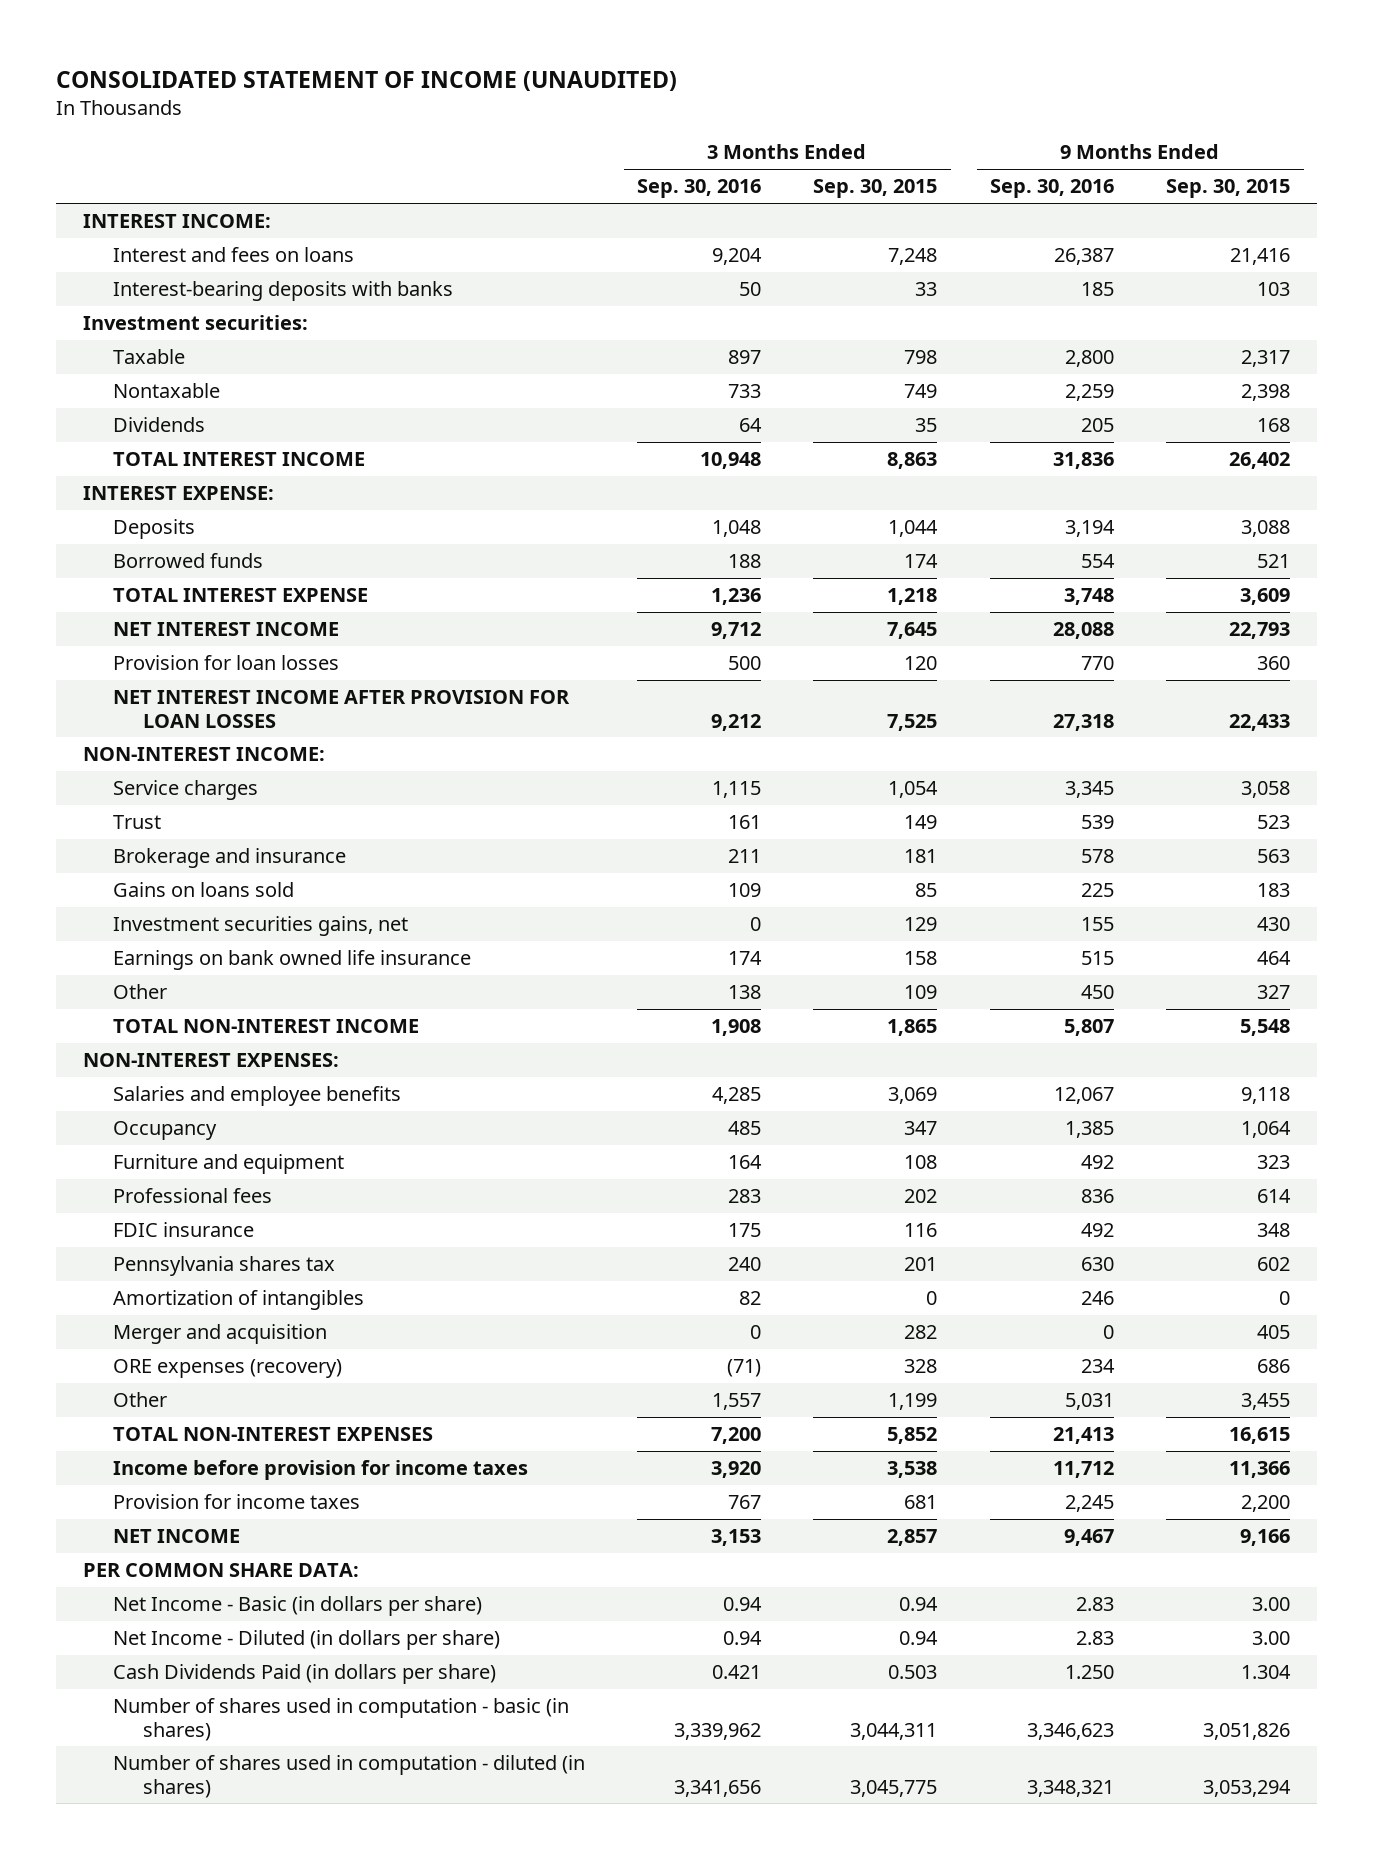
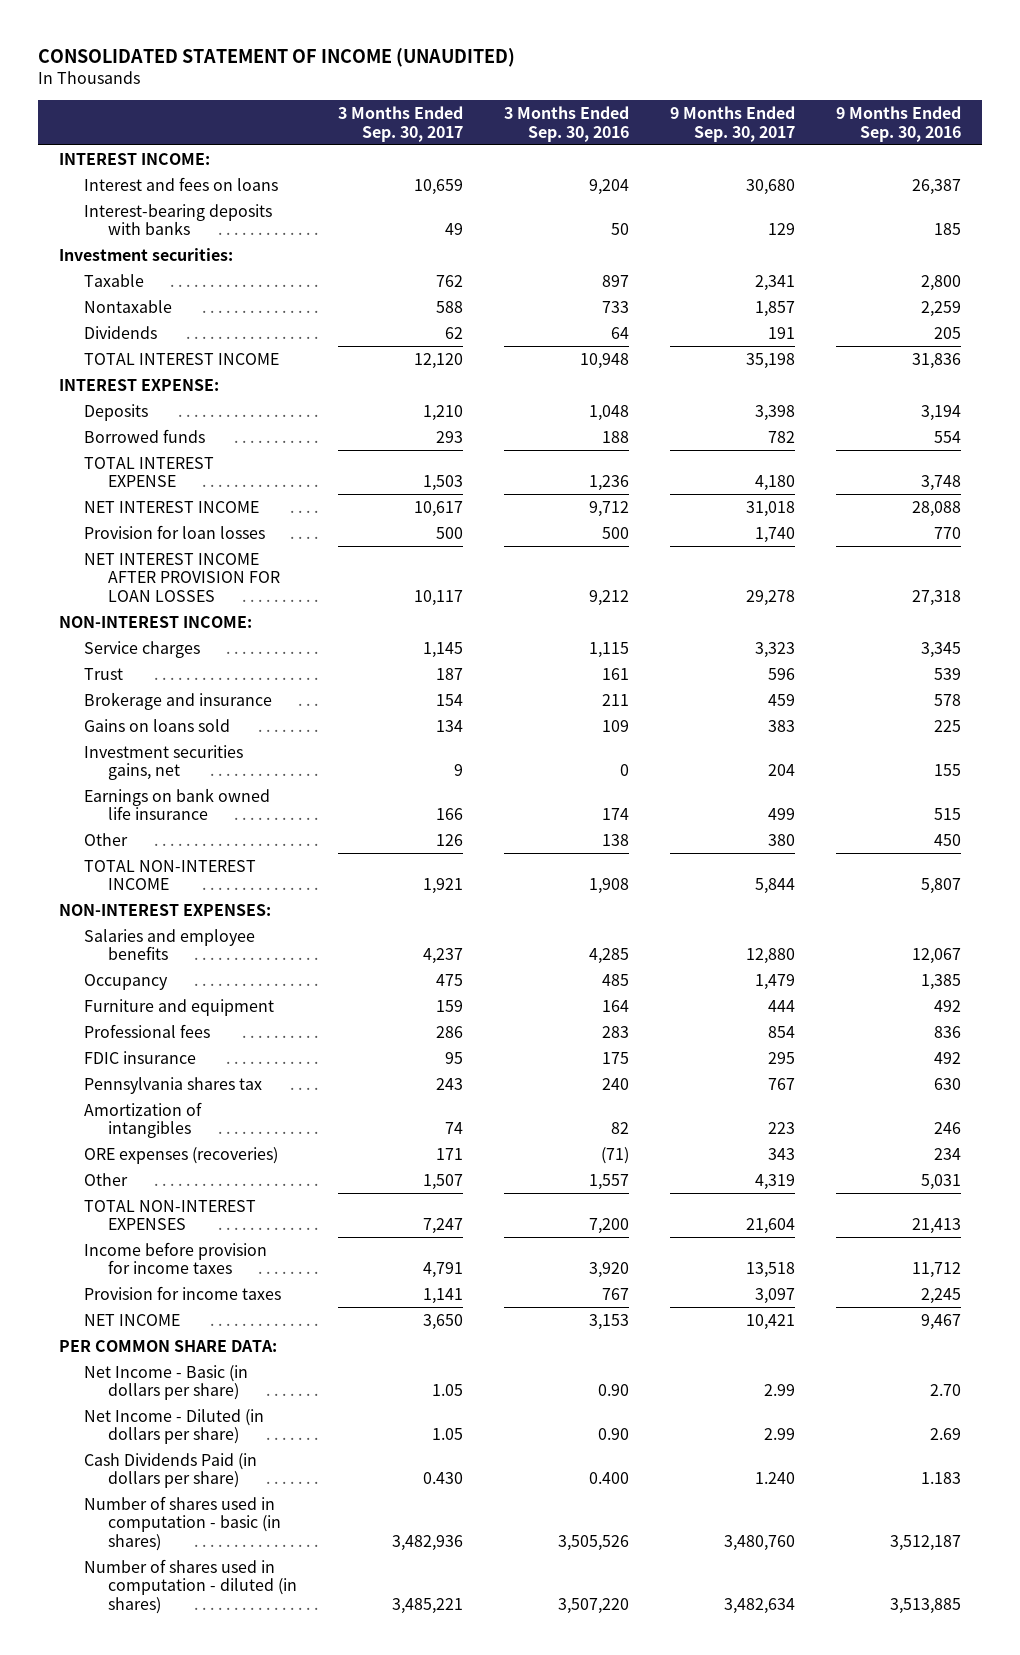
- | 3 Months Ended Sep. 30, 2016 | 3 Months Ended Sep. 30, 2015 | 9 Months Ended Sep. 30, 2016 | 9 Months Ended Sep. 30, 2015
+ | 3 Months Ended Sep. 30, 2017 | 3 Months Ended Sep. 30, 2016 | 9 Months Ended Sep. 30, 2017 | 9 Months Ended Sep. 30, 2016
- Merger and acquisition | 0 | 282 | 0 | 405
- ORE expenses (recovery) | (71) | 328 | 234 | 686
+ ORE expenses (recoveries) | 171 | (71) | 343 | 234
- Net Income - Basic (in dollars per share) | 0.94 | 0.94 | 2.83 | 3.00
- Net Income - Diluted (in dollars per share) | 0.94 | 0.94 | 2.83 | 3.00
- Cash Dividends Paid (in dollars per share) | 0.421 | 0.503 | 1.250 | 1.304
- Number of shares used in computation - basic (in shares) | 3,339,962 | 3,044,311 | 3,346,623 | 3,051,826
- Number of shares used in computation - diluted (in shares) | 3,341,656 | 3,045,775 | 3,348,321 | 3,053,294
+ Net Income - Basic (in dollars per share) | 1.05 | 0.90 | 2.99 | 2.70
+ Net Income - Diluted (in dollars per share) | 1.05 | 0.90 | 2.99 | 2.69
+ Cash Dividends Paid (in dollars per share) | 0.430 | 0.400 | 1.240 | 1.183
+ Number of shares used in computation - basic (in shares) | 3,482,936 | 3,505,526 | 3,480,760 | 3,512,187
+ Number of shares used in computation - diluted (in shares) | 3,485,221 | 3,507,220 | 3,482,634 | 3,513,885

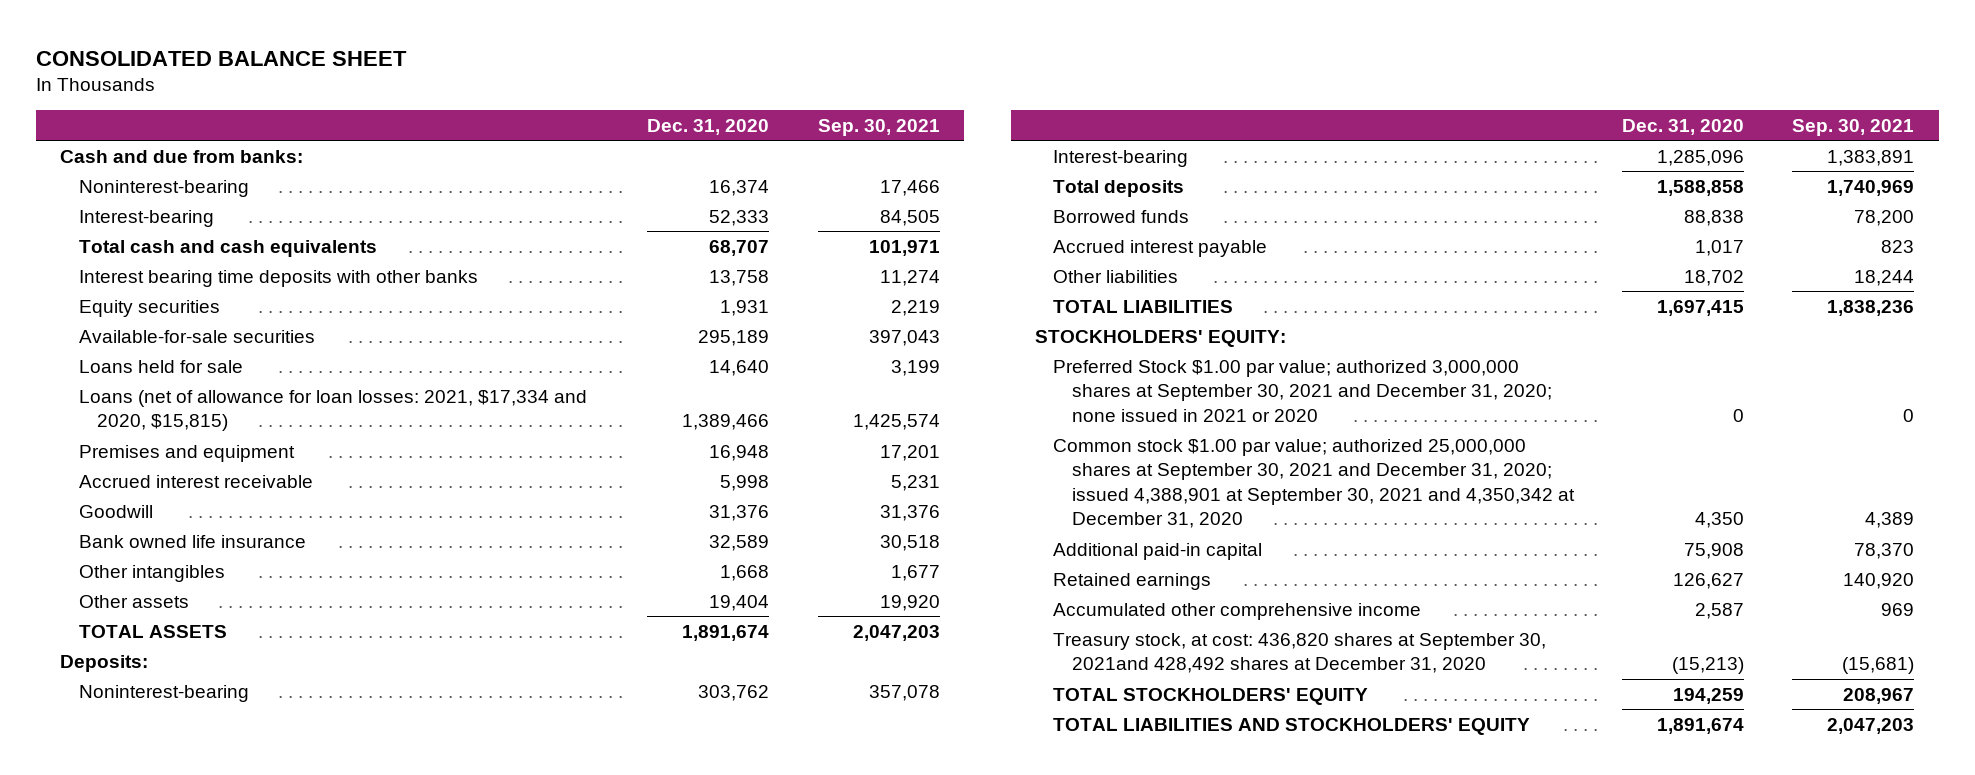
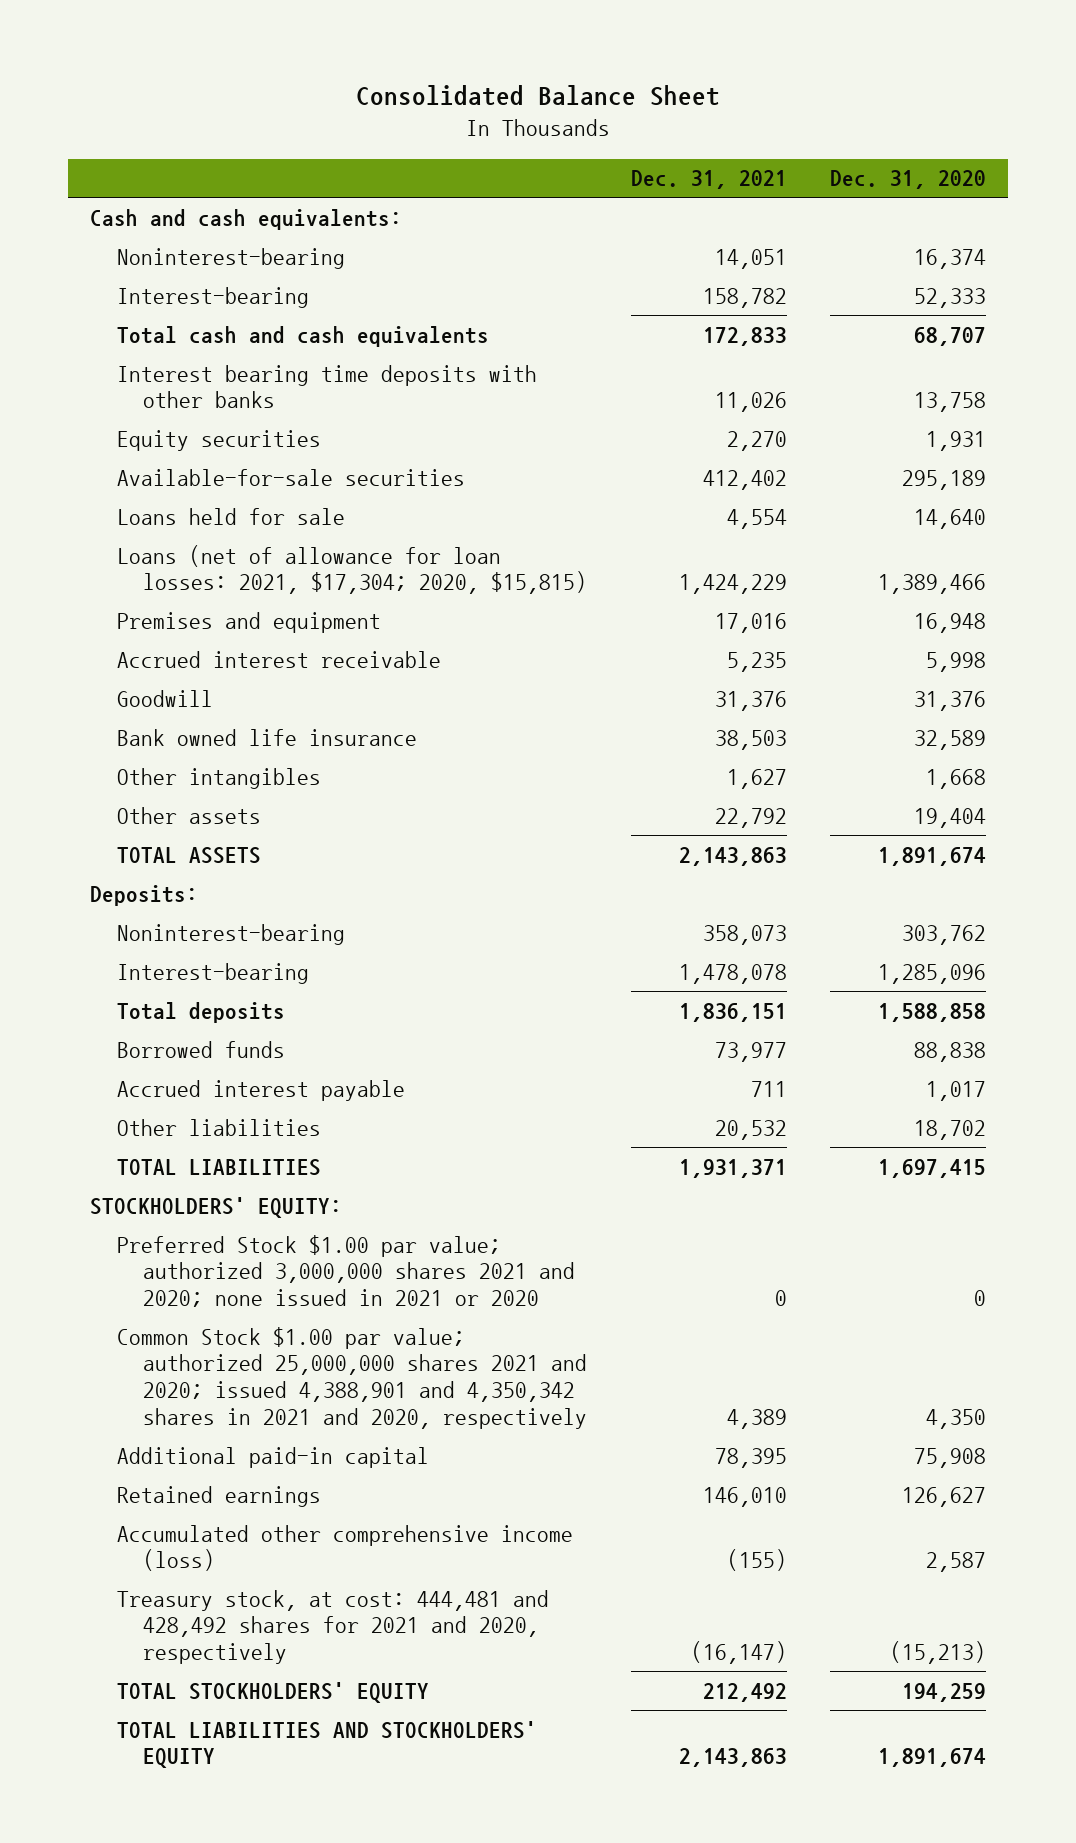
- CONSOLIDATED BALANCE SHEET
+ Consolidated Balance Sheet
- | Dec. 31, 2020 | Sep. 30, 2021
+ | Dec. 31, 2021 | Dec. 31, 2020
- Cash and due from banks:
+ Cash and cash equivalents:
- Loans (net of allowance for loan losses: 2021, $17,334 and 2020, $15,815) | 1,389,466 | 1,425,574
+ Loans (net of allowance for loan losses: 2021, $17,304; 2020, $15,815) | 1,424,229 | 1,389,466
- Preferred Stock $1.00 par value; authorized 3,000,000 shares at September 30, 2021 and December 31, 2020; none issued in 2021 or 2020 | 0 | 0
- Common stock $1.00 par value; authorized 25,000,000 shares at September 30, 2021 and December 31, 2020; issued 4,388,901 at September 30, 2021 and 4,350,342 at December 31, 2020 | 4,350 | 4,389
+ Preferred Stock $1.00 par value; authorized 3,000,000 shares 2021 and 2020; none issued in 2021 or 2020 | 0 | 0
+ Common Stock $1.00 par value; authorized 25,000,000 shares 2021 and 2020; issued 4,388,901 and 4,350,342 shares in 2021 and 2020, respectively | 4,389 | 4,350
- Accumulated other comprehensive income | 2,587 | 969
- Treasury stock, at cost: 436,820 shares at September 30, 2021and 428,492 shares at December 31, 2020 | (15,213) | (15,681)
+ Accumulated other comprehensive income (loss) | (155) | 2,587
+ Treasury stock, at cost: 444,481 and 428,492 shares for 2021 and 2020, respectively | (16,147) | (15,213)

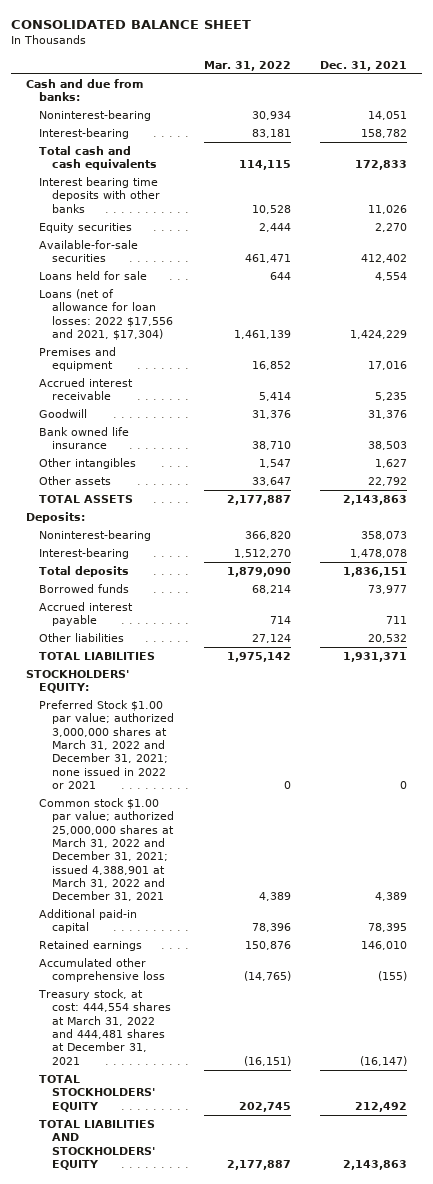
- Consolidated Balance Sheet
+ CONSOLIDATED BALANCE SHEET
- | Dec. 31, 2021 | Dec. 31, 2020
+ | Mar. 31, 2022 | Dec. 31, 2021
- Cash and cash equivalents:
+ Cash and due from banks:
- Loans (net of allowance for loan losses: 2021, $17,304; 2020, $15,815) | 1,424,229 | 1,389,466
+ Loans (net of allowance for loan losses: 2022 $17,556 and 2021, $17,304) | 1,461,139 | 1,424,229
- Preferred Stock $1.00 par value; authorized 3,000,000 shares 2021 and 2020; none issued in 2021 or 2020 | 0 | 0
- Common Stock $1.00 par value; authorized 25,000,000 shares 2021 and 2020; issued 4,388,901 and 4,350,342 shares in 2021 and 2020, respectively | 4,389 | 4,350
+ Preferred Stock $1.00 par value; authorized 3,000,000 shares at March 31, 2022 and December 31, 2021; none issued in 2022 or 2021 | 0 | 0
+ Common stock $1.00 par value; authorized 25,000,000 shares at March 31, 2022 and December 31, 2021; issued 4,388,901 at March 31, 2022 and December 31, 2021 | 4,389 | 4,389
- Accumulated other comprehensive income (loss) | (155) | 2,587
- Treasury stock, at cost: 444,481 and 428,492 shares for 2021 and 2020, respectively | (16,147) | (15,213)
+ Accumulated other comprehensive loss | (14,765) | (155)
+ Treasury stock, at cost: 444,554 shares at March 31, 2022 and 444,481 shares at December 31, 2021 | (16,151) | (16,147)

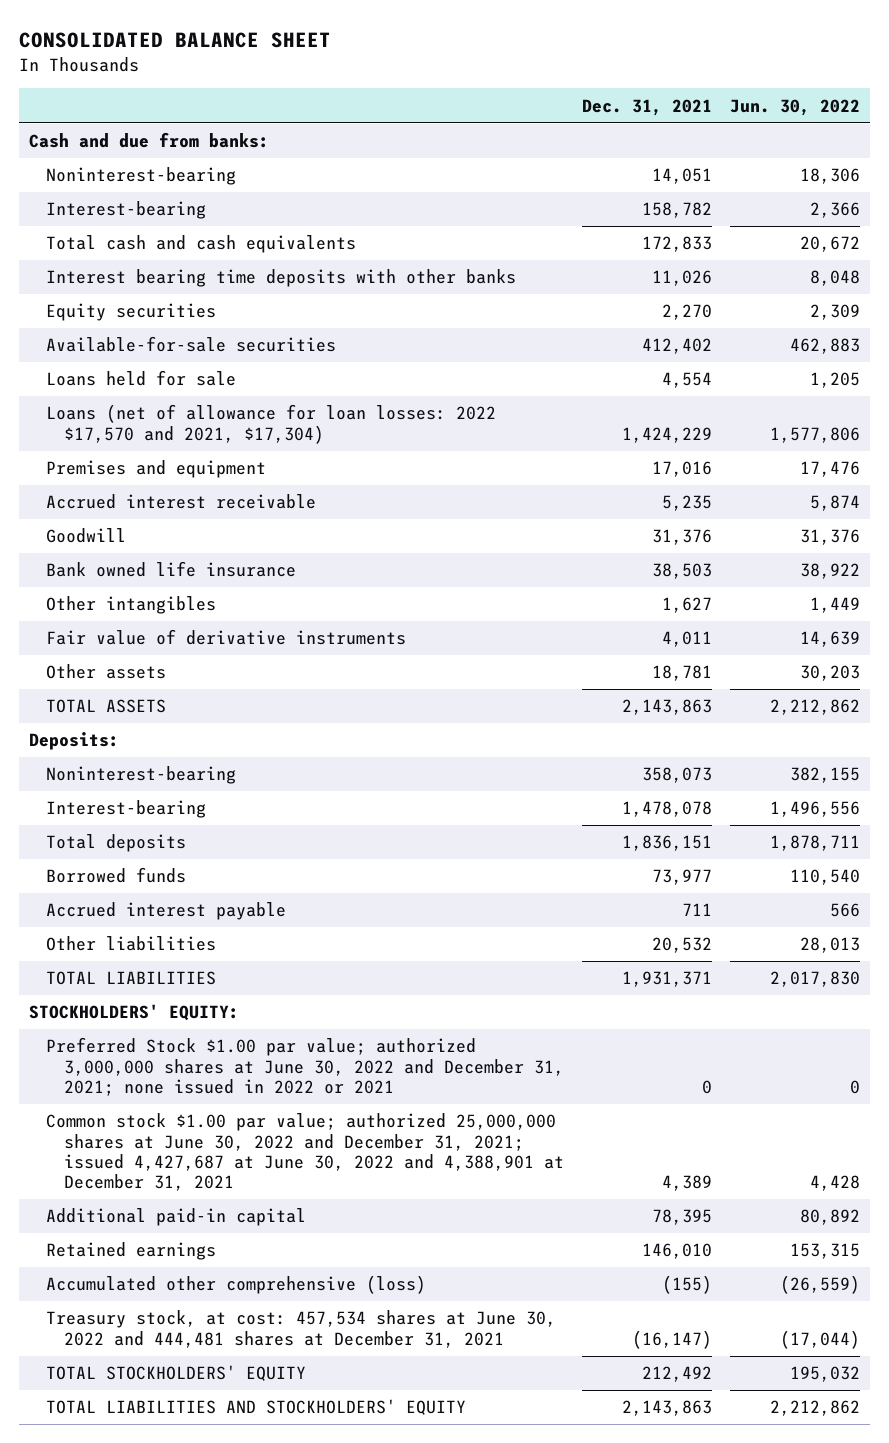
- | Mar. 31, 2022 | Dec. 31, 2021
+ | Dec. 31, 2021 | Jun. 30, 2022
- Loans (net of allowance for loan losses: 2022 $17,556 and 2021, $17,304) | 1,461,139 | 1,424,229
+ Loans (net of allowance for loan losses: 2022 $17,570 and 2021, $17,304) | 1,424,229 | 1,577,806
- Other assets | 33,647 | 22,792
+ Fair value of derivative instruments | 4,011 | 14,639
+ Other assets | 18,781 | 30,203
- Preferred Stock $1.00 par value; authorized 3,000,000 shares at March 31, 2022 and December 31, 2021; none issued in 2022 or 2021 | 0 | 0
- Common stock $1.00 par value; authorized 25,000,000 shares at March 31, 2022 and December 31, 2021; issued 4,388,901 at March 31, 2022 and December 31, 2021 | 4,389 | 4,389
+ Preferred Stock $1.00 par value; authorized 3,000,000 shares at June 30, 2022 and December 31, 2021; none issued in 2022 or 2021 | 0 | 0
+ Common stock $1.00 par value; authorized 25,000,000 shares at June 30, 2022 and December 31, 2021; issued 4,427,687 at June 30, 2022 and 4,388,901 at December 31, 2021 | 4,389 | 4,428
- Accumulated other comprehensive loss | (14,765) | (155)
- Treasury stock, at cost: 444,554 shares at March 31, 2022 and 444,481 shares at December 31, 2021 | (16,151) | (16,147)
+ Accumulated other comprehensive (loss) | (155) | (26,559)
+ Treasury stock, at cost: 457,534 shares at June 30, 2022 and 444,481 shares at December 31, 2021 | (16,147) | (17,044)

